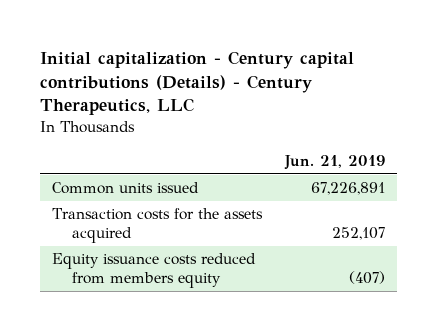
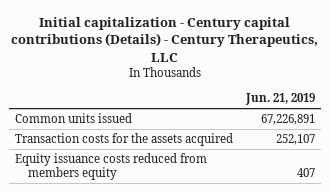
- Equity issuance costs reduced from members equity | (407)
+ Equity issuance costs reduced from members equity | 407

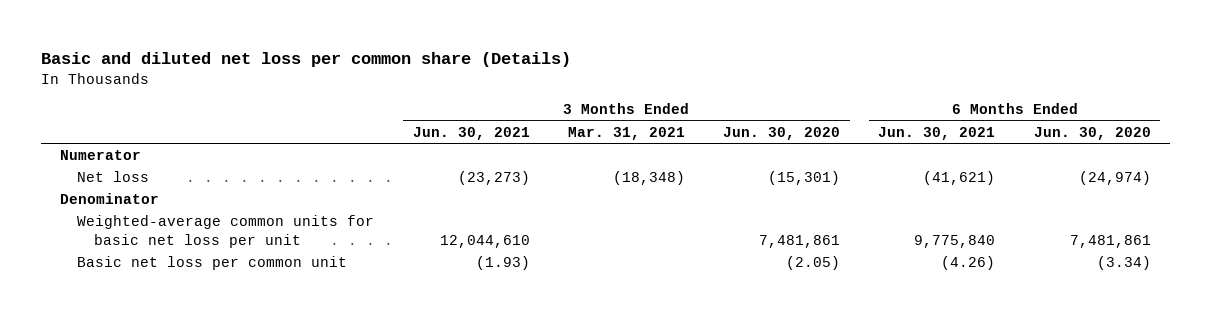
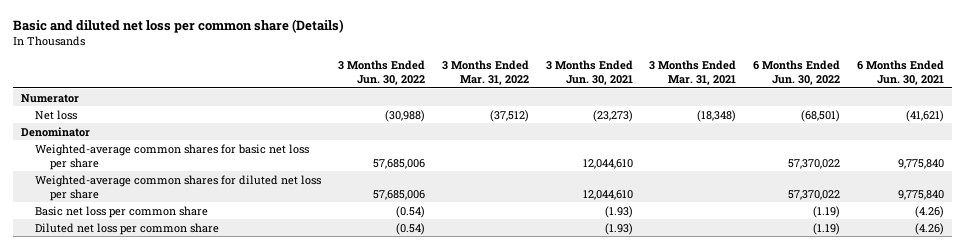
- | 3 Months Ended Jun. 30, 2021 | 3 Months Ended Mar. 31, 2021 | 3 Months Ended Jun. 30, 2020 | 6 Months Ended Jun. 30, 2021 | 6 Months Ended Jun. 30, 2020
+ | 3 Months Ended Jun. 30, 2022 | 3 Months Ended Mar. 31, 2022 | 3 Months Ended Jun. 30, 2021 | 3 Months Ended Mar. 31, 2021 | 6 Months Ended Jun. 30, 2022 | 6 Months Ended Jun. 30, 2021
- Weighted-average common units for basic net loss per unit | 12,044,610 | | 7,481,861 | 9,775,840 | 7,481,861
- Basic net loss per common unit | (1.93) | | (2.05) | (4.26) | (3.34)
+ Weighted-average common shares for basic net loss per share | 57,685,006 | | 12,044,610 | | 57,370,022 | 9,775,840
+ Weighted-average common shares for diluted net loss per share | 57,685,006 | | 12,044,610 | | 57,370,022 | 9,775,840
+ Basic net loss per common share | (0.54) | | (1.93) | | (1.19) | (4.26)
+ Diluted net loss per common share | (0.54) | | (1.93) | | (1.19) | (4.26)

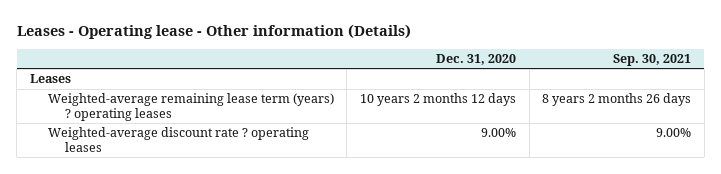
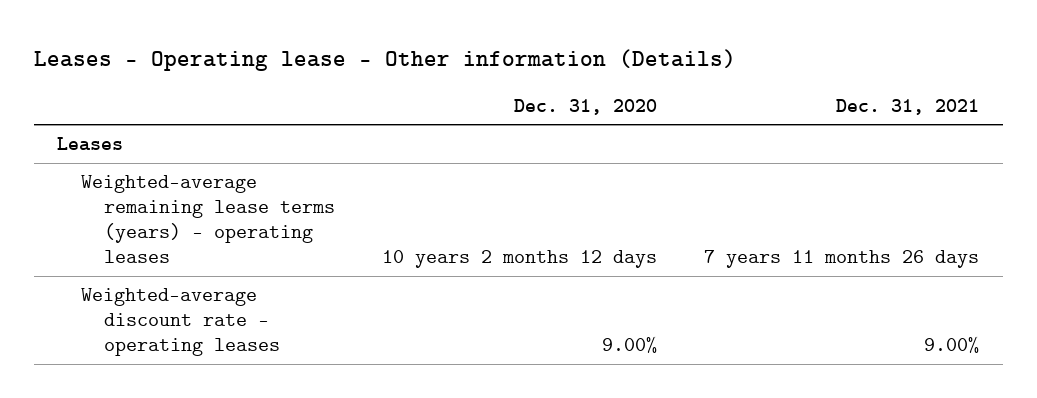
- | Dec. 31, 2020 | Sep. 30, 2021
+ | Dec. 31, 2020 | Dec. 31, 2021
- Weighted-average remaining lease term (years) ? operating leases | 10 years 2 months 12 days | 8 years 2 months 26 days
- Weighted-average discount rate ? operating leases | 9.00% | 9.00%
+ Weighted-average remaining lease terms (years) - operating leases | 10 years 2 months 12 days | 7 years 11 months 26 days
+ Weighted-average discount rate - operating leases | 9.00% | 9.00%

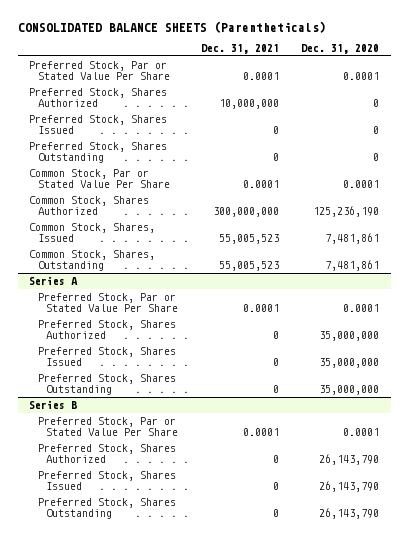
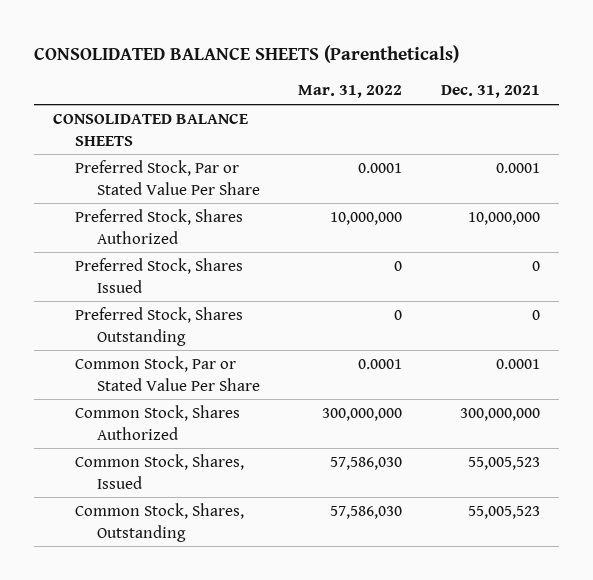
- | Dec. 31, 2021 | Dec. 31, 2020
+ | Mar. 31, 2022 | Dec. 31, 2021
+ CONSOLIDATED BALANCE SHEETS
- Series A
- Preferred Stock, Par or Stated Value Per Share | 0.0001 | 0.0001
- Preferred Stock, Shares Authorized | 0 | 35,000,000
- Preferred Stock, Shares Issued | 0 | 35,000,000
- Preferred Stock, Shares Outstanding | 0 | 35,000,000
- Series B
- Preferred Stock, Par or Stated Value Per Share | 0.0001 | 0.0001
- Preferred Stock, Shares Authorized | 0 | 26,143,790
- Preferred Stock, Shares Issued | 0 | 26,143,790
- Preferred Stock, Shares Outstanding | 0 | 26,143,790

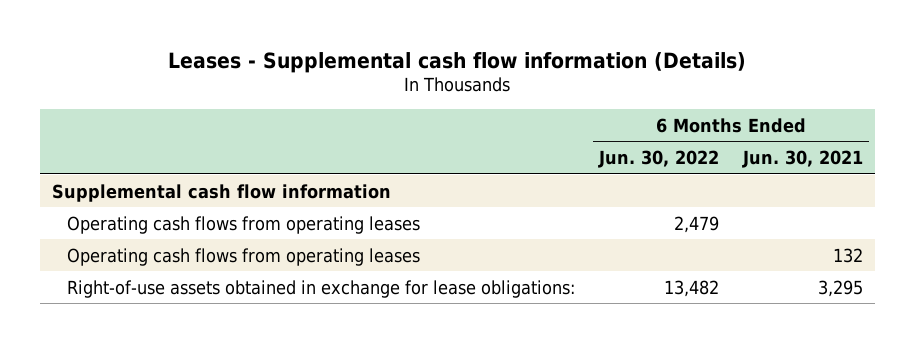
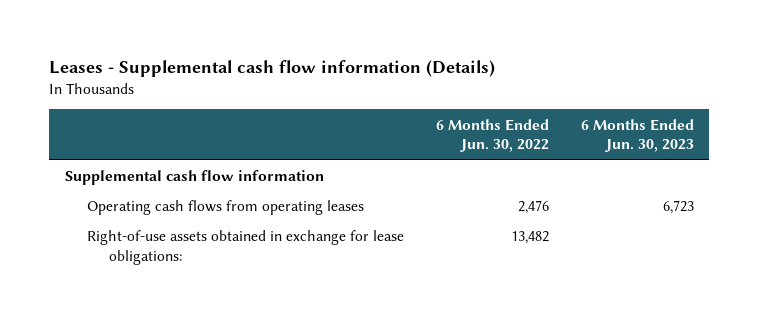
- | 6 Months Ended Jun. 30, 2022 | 6 Months Ended Jun. 30, 2021
+ | 6 Months Ended Jun. 30, 2022 | 6 Months Ended Jun. 30, 2023
- Operating cash flows from operating leases | 2,479 |
- Operating cash flows from operating leases | | 132
+ Operating cash flows from operating leases | 2,476 | 6,723

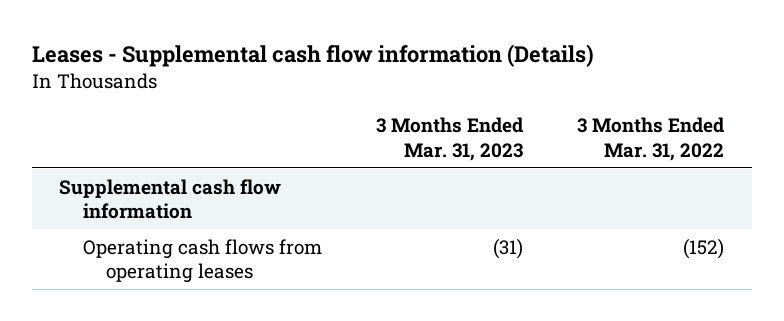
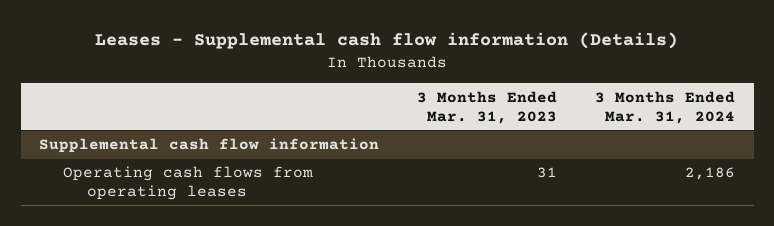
- | 3 Months Ended Mar. 31, 2023 | 3 Months Ended Mar. 31, 2022
+ | 3 Months Ended Mar. 31, 2023 | 3 Months Ended Mar. 31, 2024
- Operating cash flows from operating leases | (31) | (152)
+ Operating cash flows from operating leases | 31 | 2,186

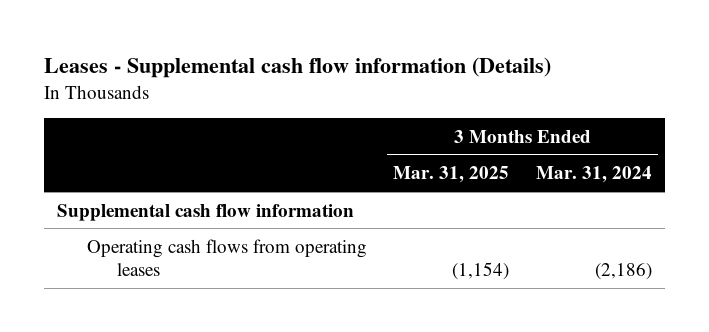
- | 3 Months Ended Mar. 31, 2023 | 3 Months Ended Mar. 31, 2024
+ | 3 Months Ended Mar. 31, 2025 | 3 Months Ended Mar. 31, 2024
- Operating cash flows from operating leases | 31 | 2,186
+ Operating cash flows from operating leases | (1,154) | (2,186)

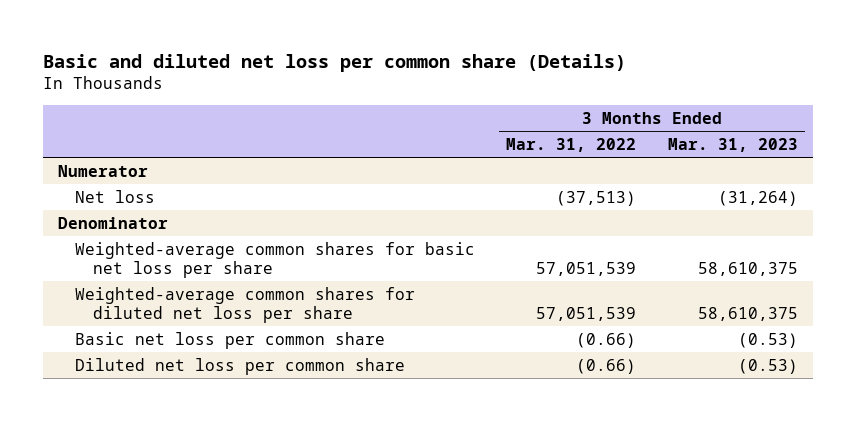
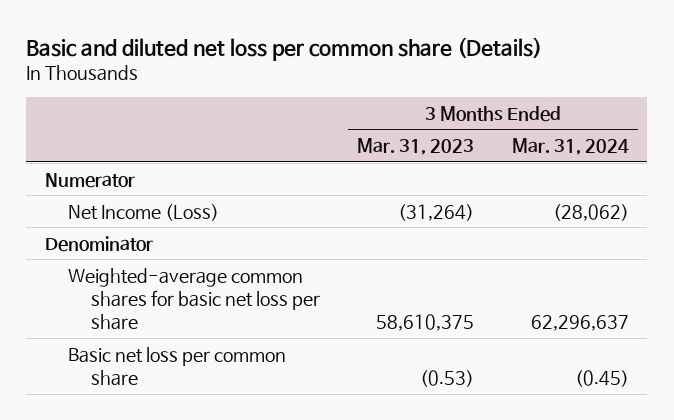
- | 3 Months Ended Mar. 31, 2022 | 3 Months Ended Mar. 31, 2023
+ | 3 Months Ended Mar. 31, 2023 | 3 Months Ended Mar. 31, 2024
- Net loss | (37,513) | (31,264)
+ Net Income (Loss) | (31,264) | (28,062)
- Weighted-average common shares for diluted net loss per share | 57,051,539 | 58,610,375
- Diluted net loss per common share | (0.66) | (0.53)

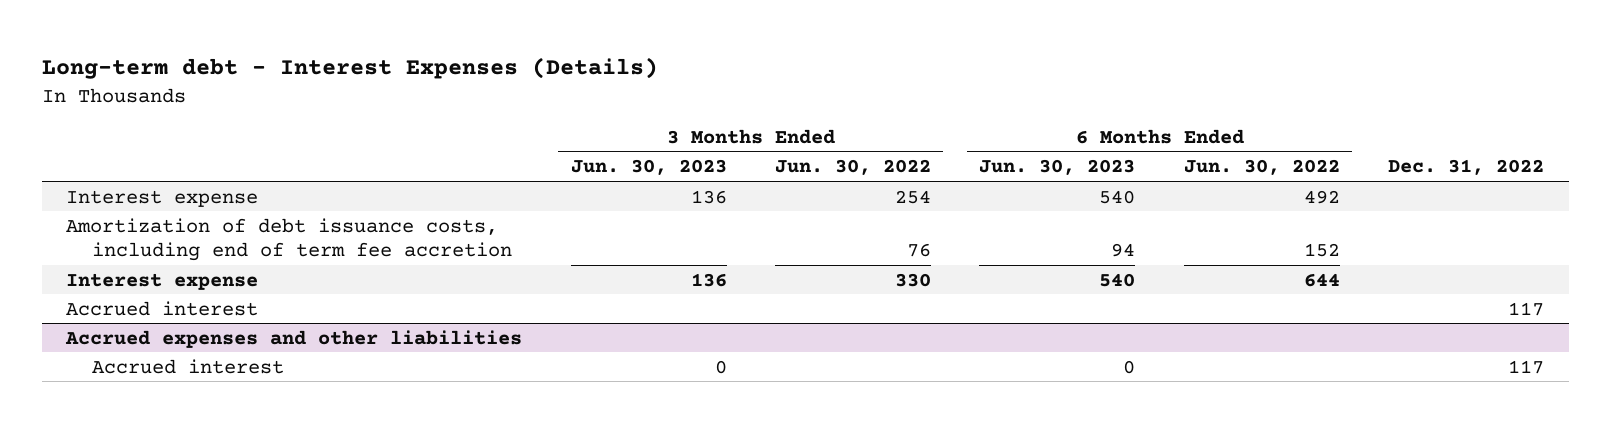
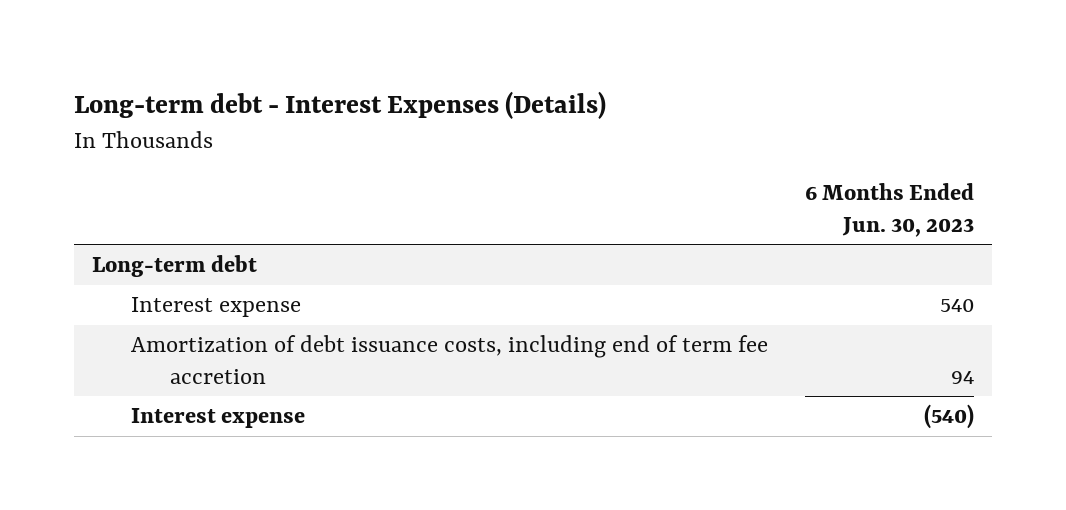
- | 3 Months Ended Jun. 30, 2023 | 3 Months Ended Jun. 30, 2022 | 6 Months Ended Jun. 30, 2023 | 6 Months Ended Jun. 30, 2022 | Dec. 31, 2022
+ | 6 Months Ended Jun. 30, 2023
+ Long-term debt
- Interest expense | 136 | 330 | 540 | 644 |
- Accrued interest | | | | | 117
- Accrued expenses and other liabilities
- Accrued interest | 0 | | 0 | | 117
+ Interest expense | (540)

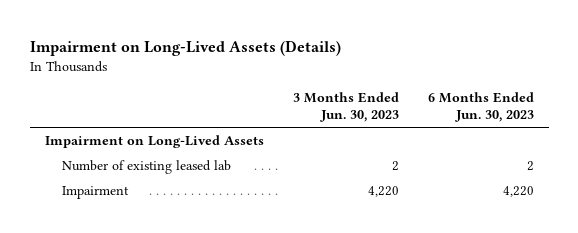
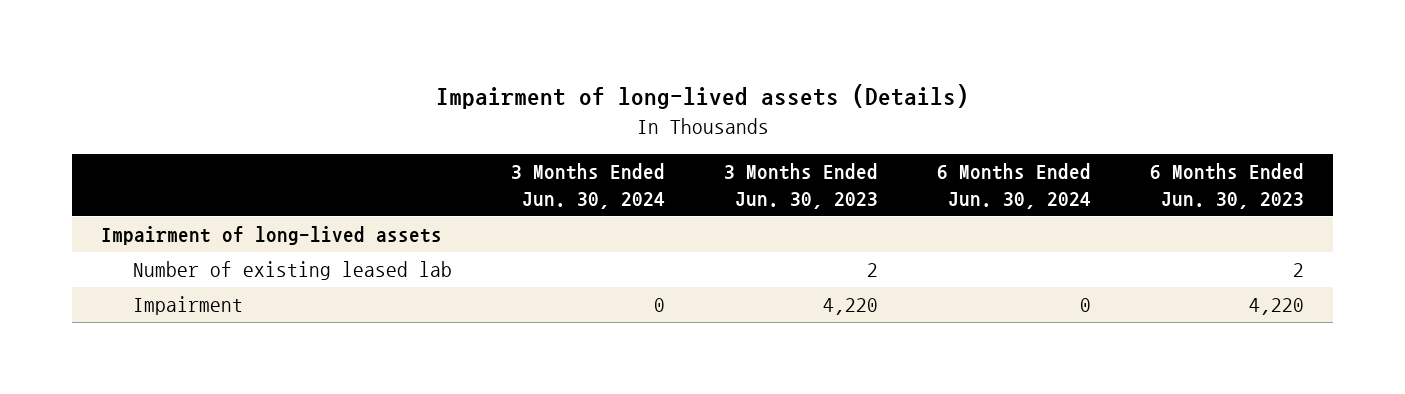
- Impairment on Long-Lived Assets (Details)
+ Impairment of long-lived assets (Details)
- | 3 Months Ended Jun. 30, 2023 | 6 Months Ended Jun. 30, 2023
+ | 3 Months Ended Jun. 30, 2024 | 3 Months Ended Jun. 30, 2023 | 6 Months Ended Jun. 30, 2024 | 6 Months Ended Jun. 30, 2023
- Impairment on Long-Lived Assets
+ Impairment of long-lived assets

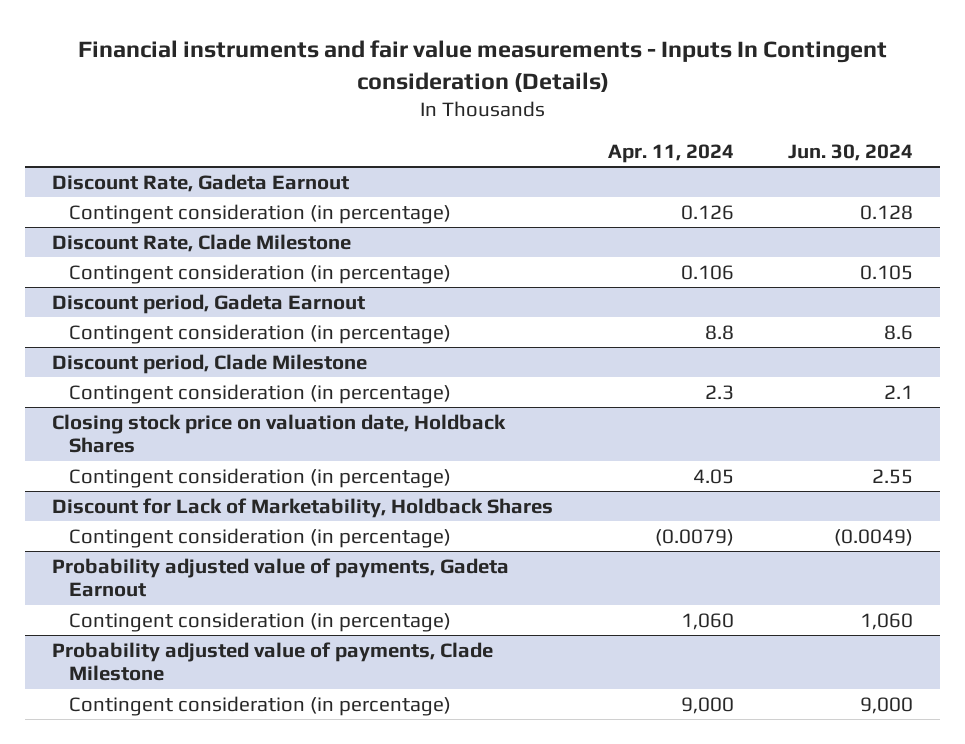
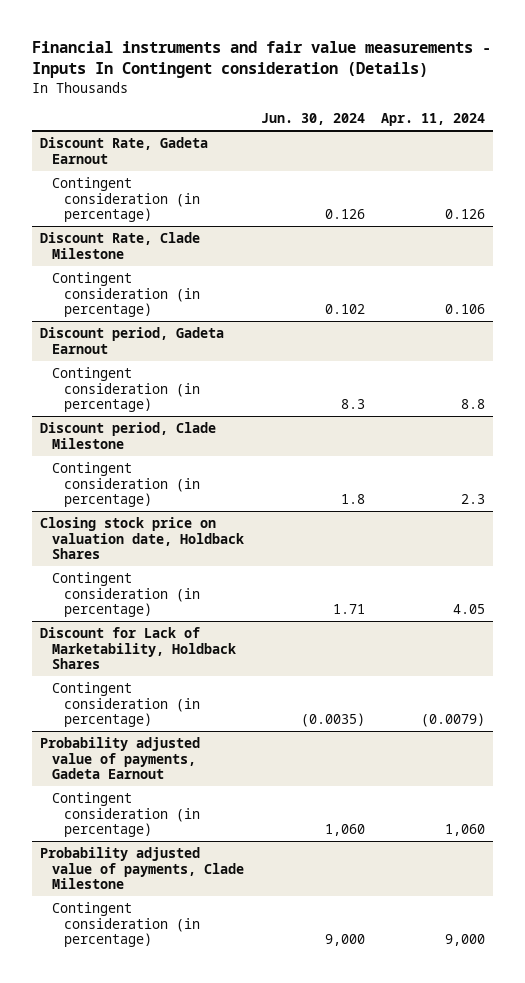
- | Apr. 11, 2024 | Jun. 30, 2024
+ | Jun. 30, 2024 | Apr. 11, 2024
@ Discount Rate, Gadeta Earnout
- Contingent consideration (in percentage) | 0.126 | 0.128
+ Contingent consideration (in percentage) | 0.126 | 0.126
@ Discount Rate, Clade Milestone
- Contingent consideration (in percentage) | 0.106 | 0.105
+ Contingent consideration (in percentage) | 0.102 | 0.106
@ Discount period, Gadeta Earnout
- Contingent consideration (in percentage) | 8.8 | 8.6
+ Contingent consideration (in percentage) | 8.3 | 8.8
@ Discount period, Clade Milestone
- Contingent consideration (in percentage) | 2.3 | 2.1
+ Contingent consideration (in percentage) | 1.8 | 2.3
@ Closing stock price on valuation date, Holdback Shares
- Contingent consideration (in percentage) | 4.05 | 2.55
+ Contingent consideration (in percentage) | 1.71 | 4.05
@ Discount for Lack of Marketability, Holdback Shares
- Contingent consideration (in percentage) | (0.0079) | (0.0049)
+ Contingent consideration (in percentage) | (0.0035) | (0.0079)

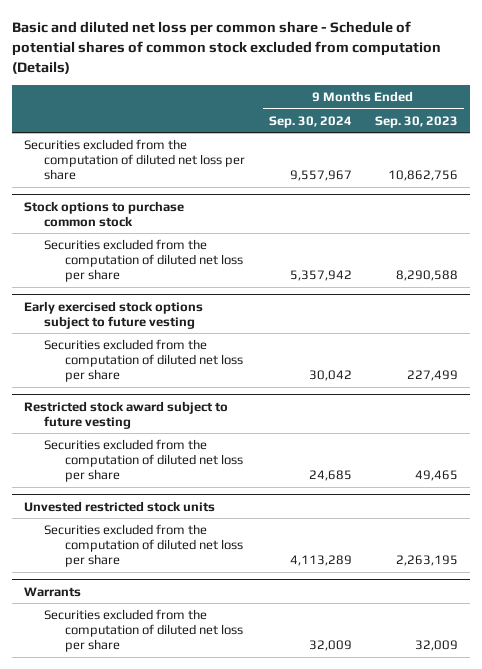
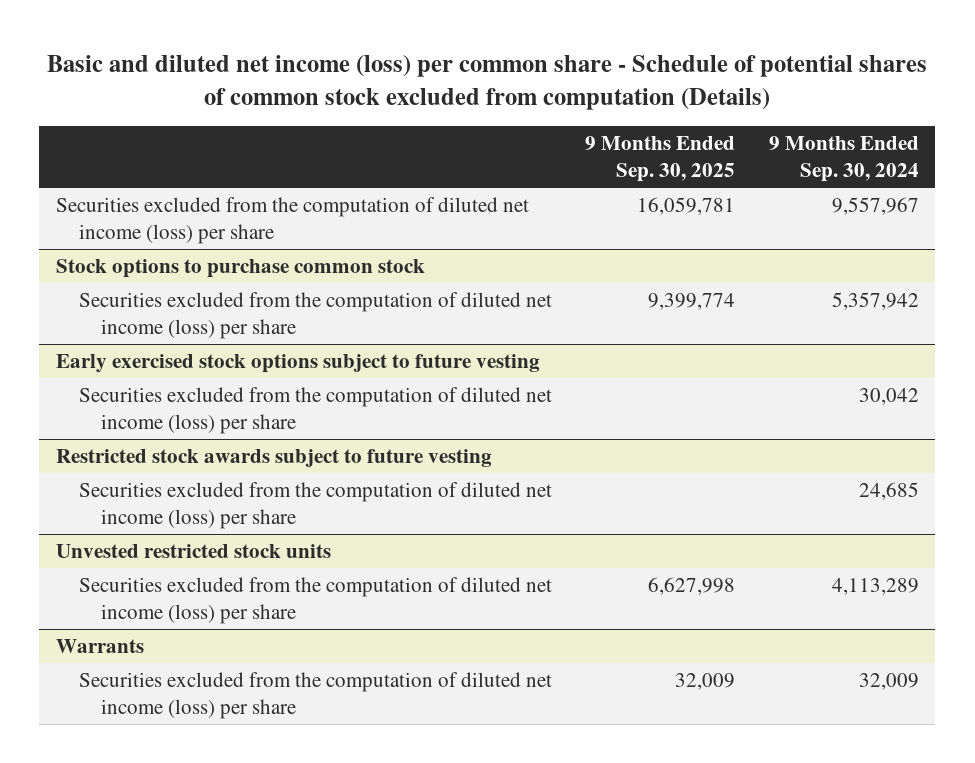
- Basic and diluted net loss per common share - Schedule of potential shares of common stock excluded from computation (Details)
+ Basic and diluted net income (loss) per common share - Schedule of potential shares of common stock excluded from computation (Details)
- | 9 Months Ended Sep. 30, 2024 | 9 Months Ended Sep. 30, 2023
+ | 9 Months Ended Sep. 30, 2025 | 9 Months Ended Sep. 30, 2024
- Securities excluded from the computation of diluted net loss per share | 9,557,967 | 10,862,756
+ Securities excluded from the computation of diluted net income (loss) per share | 16,059,781 | 9,557,967
@ Stock options to purchase common stock
- Securities excluded from the computation of diluted net loss per share | 5,357,942 | 8,290,588
+ Securities excluded from the computation of diluted net income (loss) per share | 9,399,774 | 5,357,942
@ Early exercised stock options subject to future vesting
- Securities excluded from the computation of diluted net loss per share | 30,042 | 227,499
- Restricted stock award subject to future vesting
- Securities excluded from the computation of diluted net loss per share | 24,685 | 49,465
@ Early exercised stock options subject to future vesting
+ Securities excluded from the computation of diluted net income (loss) per share | | 30,042
+ Restricted stock awards subject to future vesting
+ Securities excluded from the computation of diluted net income (loss) per share | | 24,685
@ Unvested restricted stock units
- Securities excluded from the computation of diluted net loss per share | 4,113,289 | 2,263,195
+ Securities excluded from the computation of diluted net income (loss) per share | 6,627,998 | 4,113,289
@ Warrants
- Securities excluded from the computation of diluted net loss per share | 32,009 | 32,009
+ Securities excluded from the computation of diluted net income (loss) per share | 32,009 | 32,009

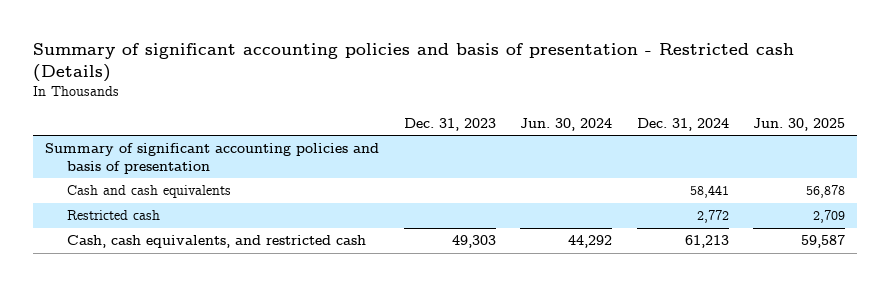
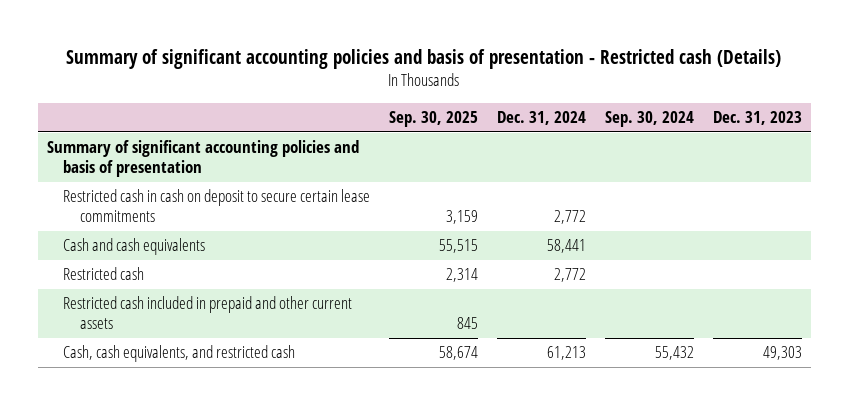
- | Dec. 31, 2023 | Jun. 30, 2024 | Dec. 31, 2024 | Jun. 30, 2025
+ | Sep. 30, 2025 | Dec. 31, 2024 | Sep. 30, 2024 | Dec. 31, 2023
+ Restricted cash in cash on deposit to secure certain lease commitments | 3,159 | 2,772 | |
+ Restricted cash included in prepaid and other current assets | 845 | | |

